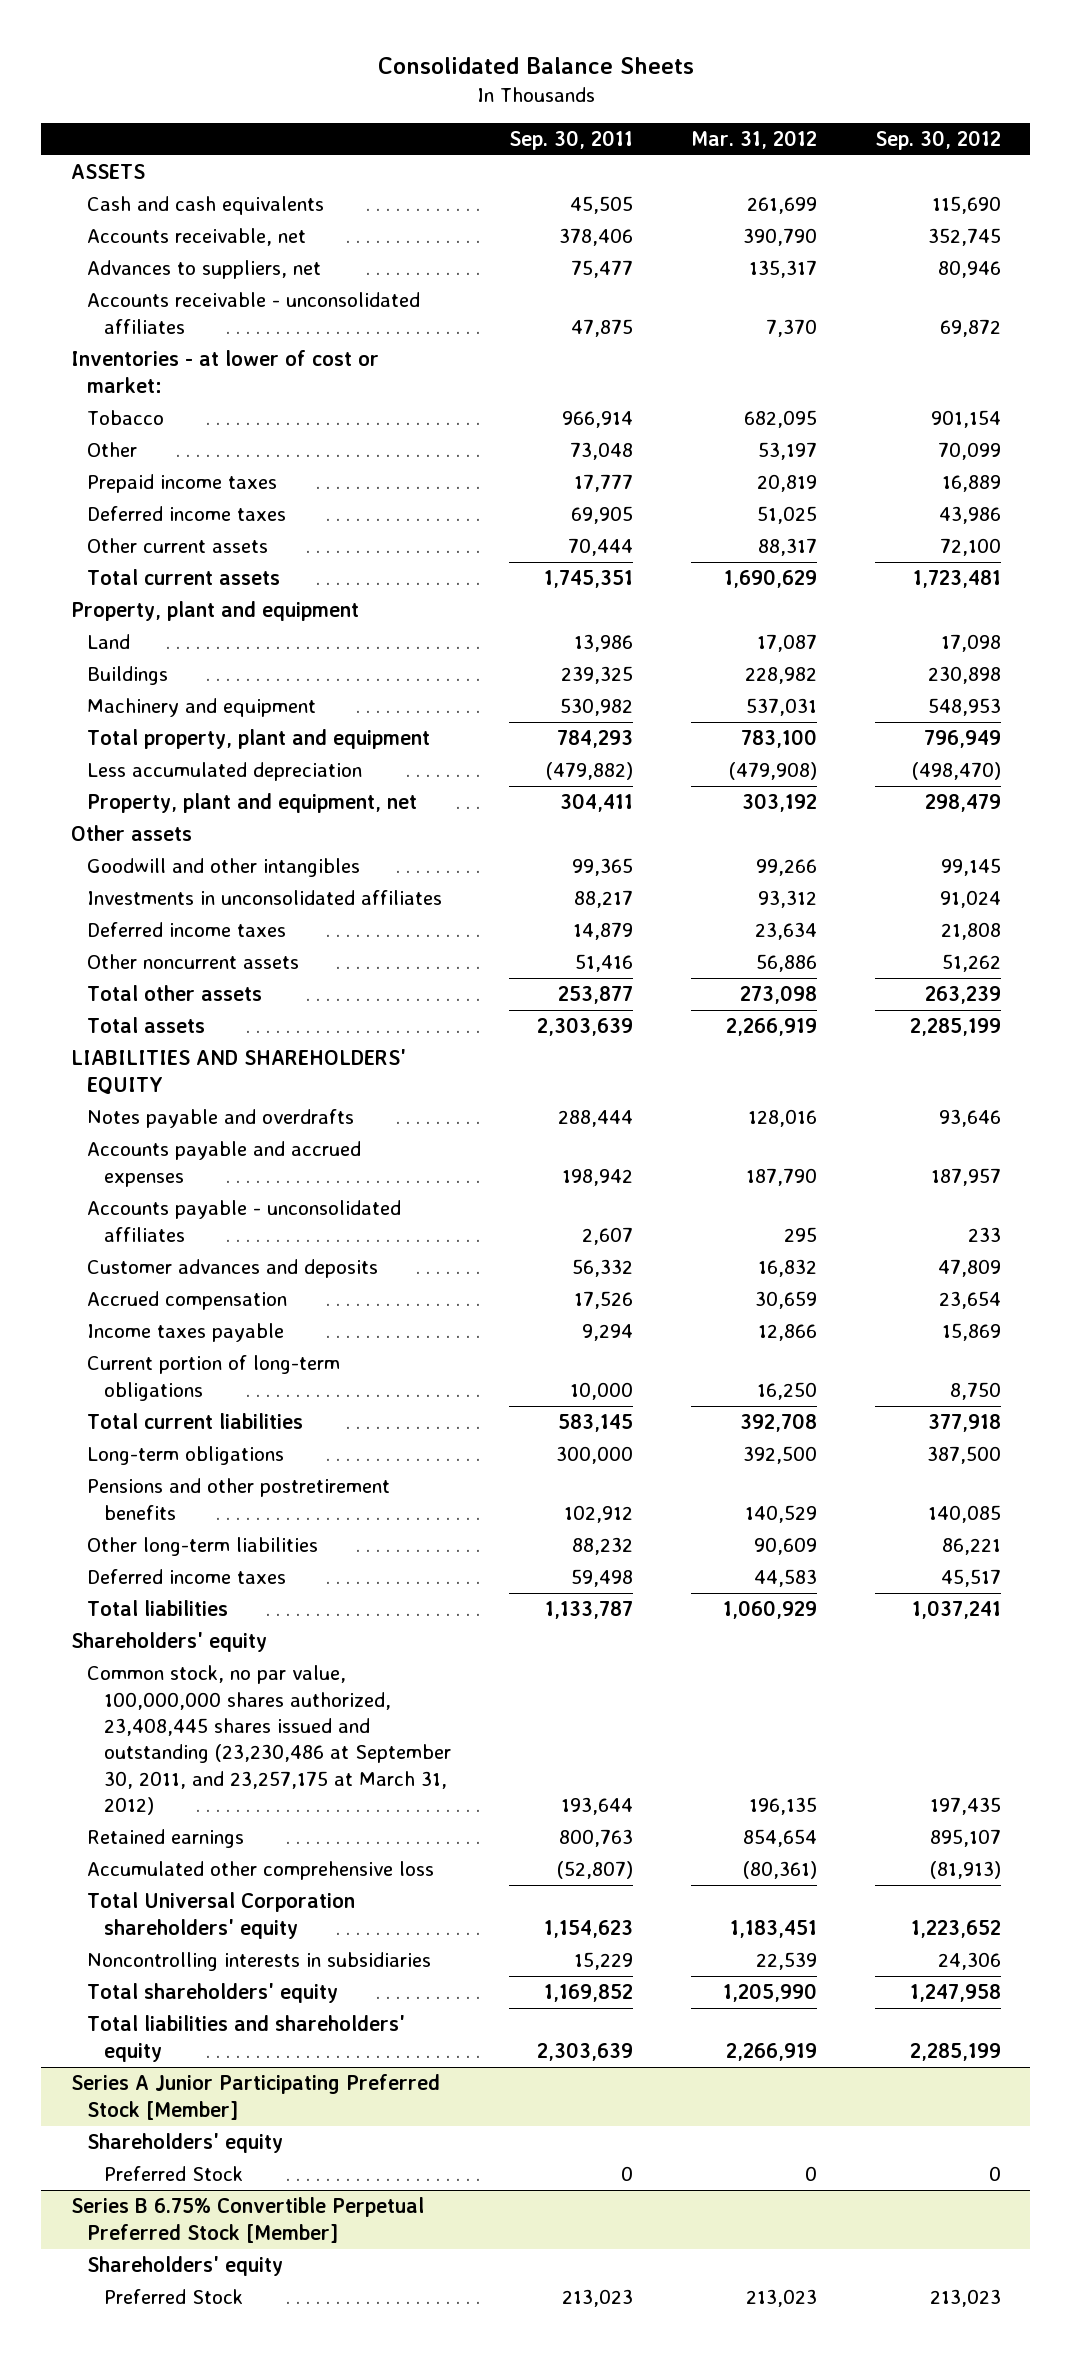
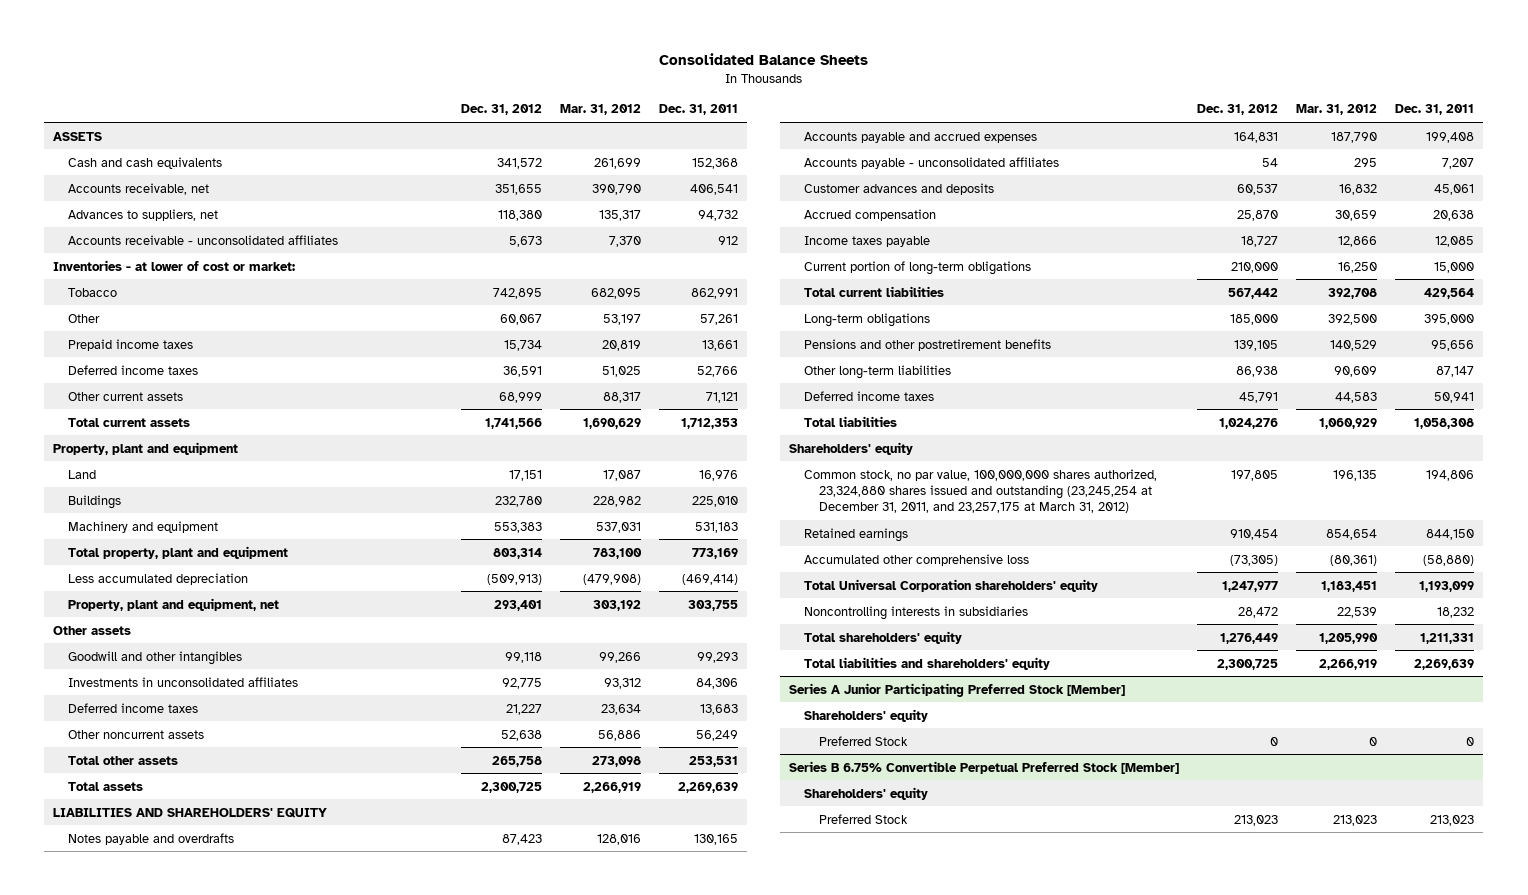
- | Sep. 30, 2011 | Mar. 31, 2012 | Sep. 30, 2012
+ | Dec. 31, 2012 | Mar. 31, 2012 | Dec. 31, 2011
- Common stock, no par value, 100,000,000 shares authorized, 23,408,445 shares issued and outstanding (23,230,486 at September 30, 2011, and 23,257,175 at March 31, 2012) | 193,644 | 196,135 | 197,435
+ Common stock, no par value, 100,000,000 shares authorized, 23,324,880 shares issued and outstanding (23,245,254 at December 31, 2011, and 23,257,175 at March 31, 2012) | 197,805 | 196,135 | 194,806

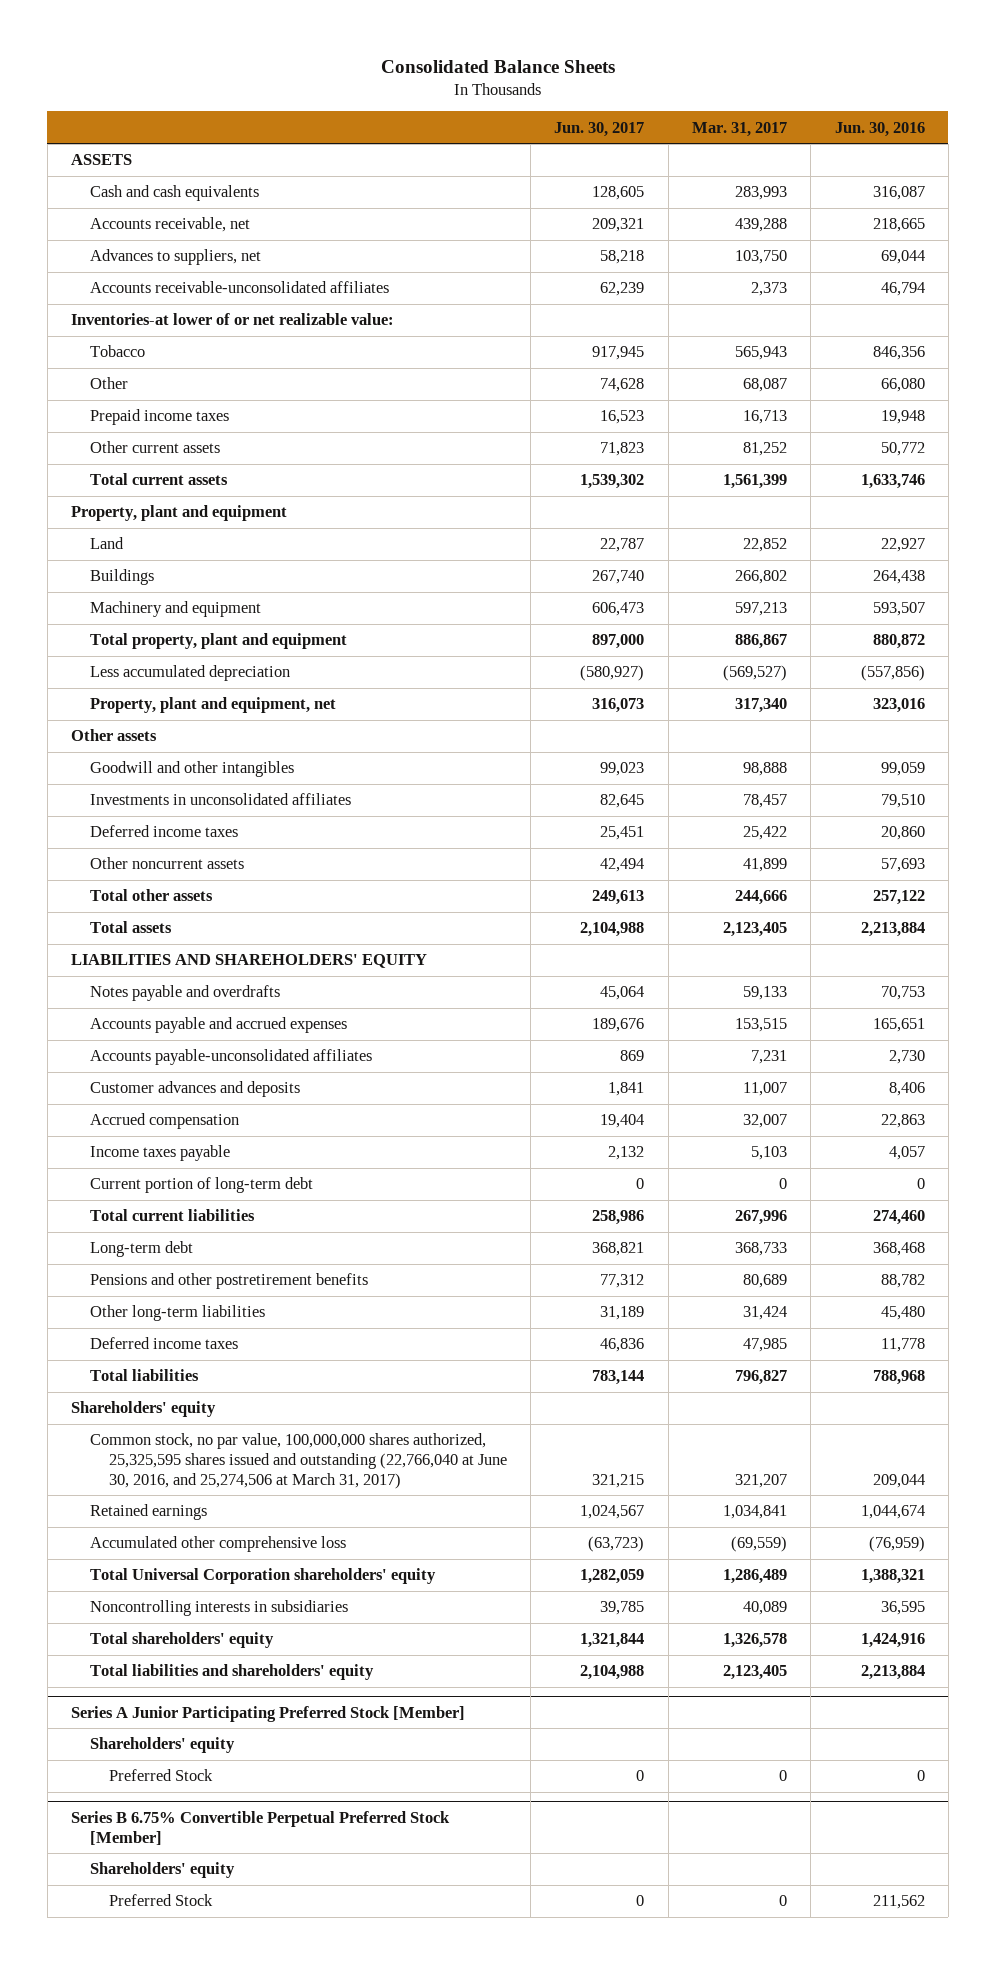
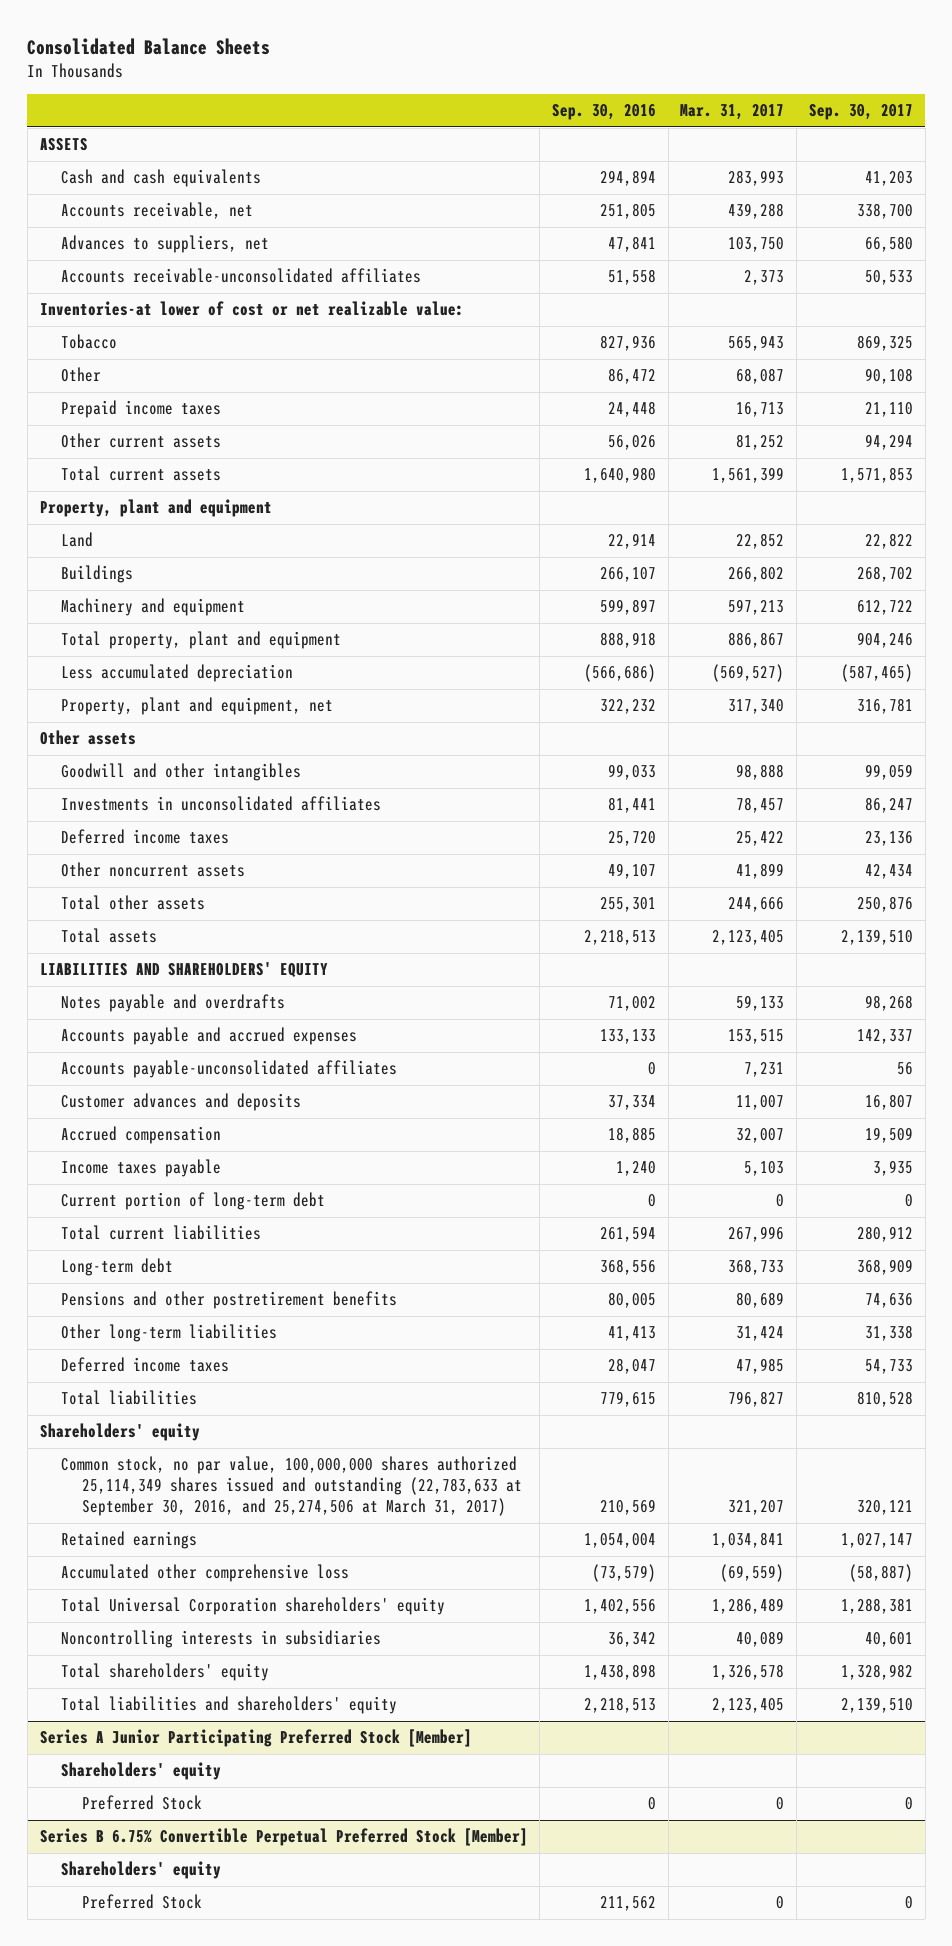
- | Jun. 30, 2017 | Mar. 31, 2017 | Jun. 30, 2016
+ | Sep. 30, 2016 | Mar. 31, 2017 | Sep. 30, 2017
- Inventories-at lower of or net realizable value:
+ Inventories-at lower of cost or net realizable value:
- Common stock, no par value, 100,000,000 shares authorized, 25,325,595 shares issued and outstanding (22,766,040 at June 30, 2016, and 25,274,506 at March 31, 2017) | 321,215 | 321,207 | 209,044
+ Common stock, no par value, 100,000,000 shares authorized 25,114,349 shares issued and outstanding (22,783,633 at September 30, 2016, and 25,274,506 at March 31, 2017) | 210,569 | 321,207 | 320,121

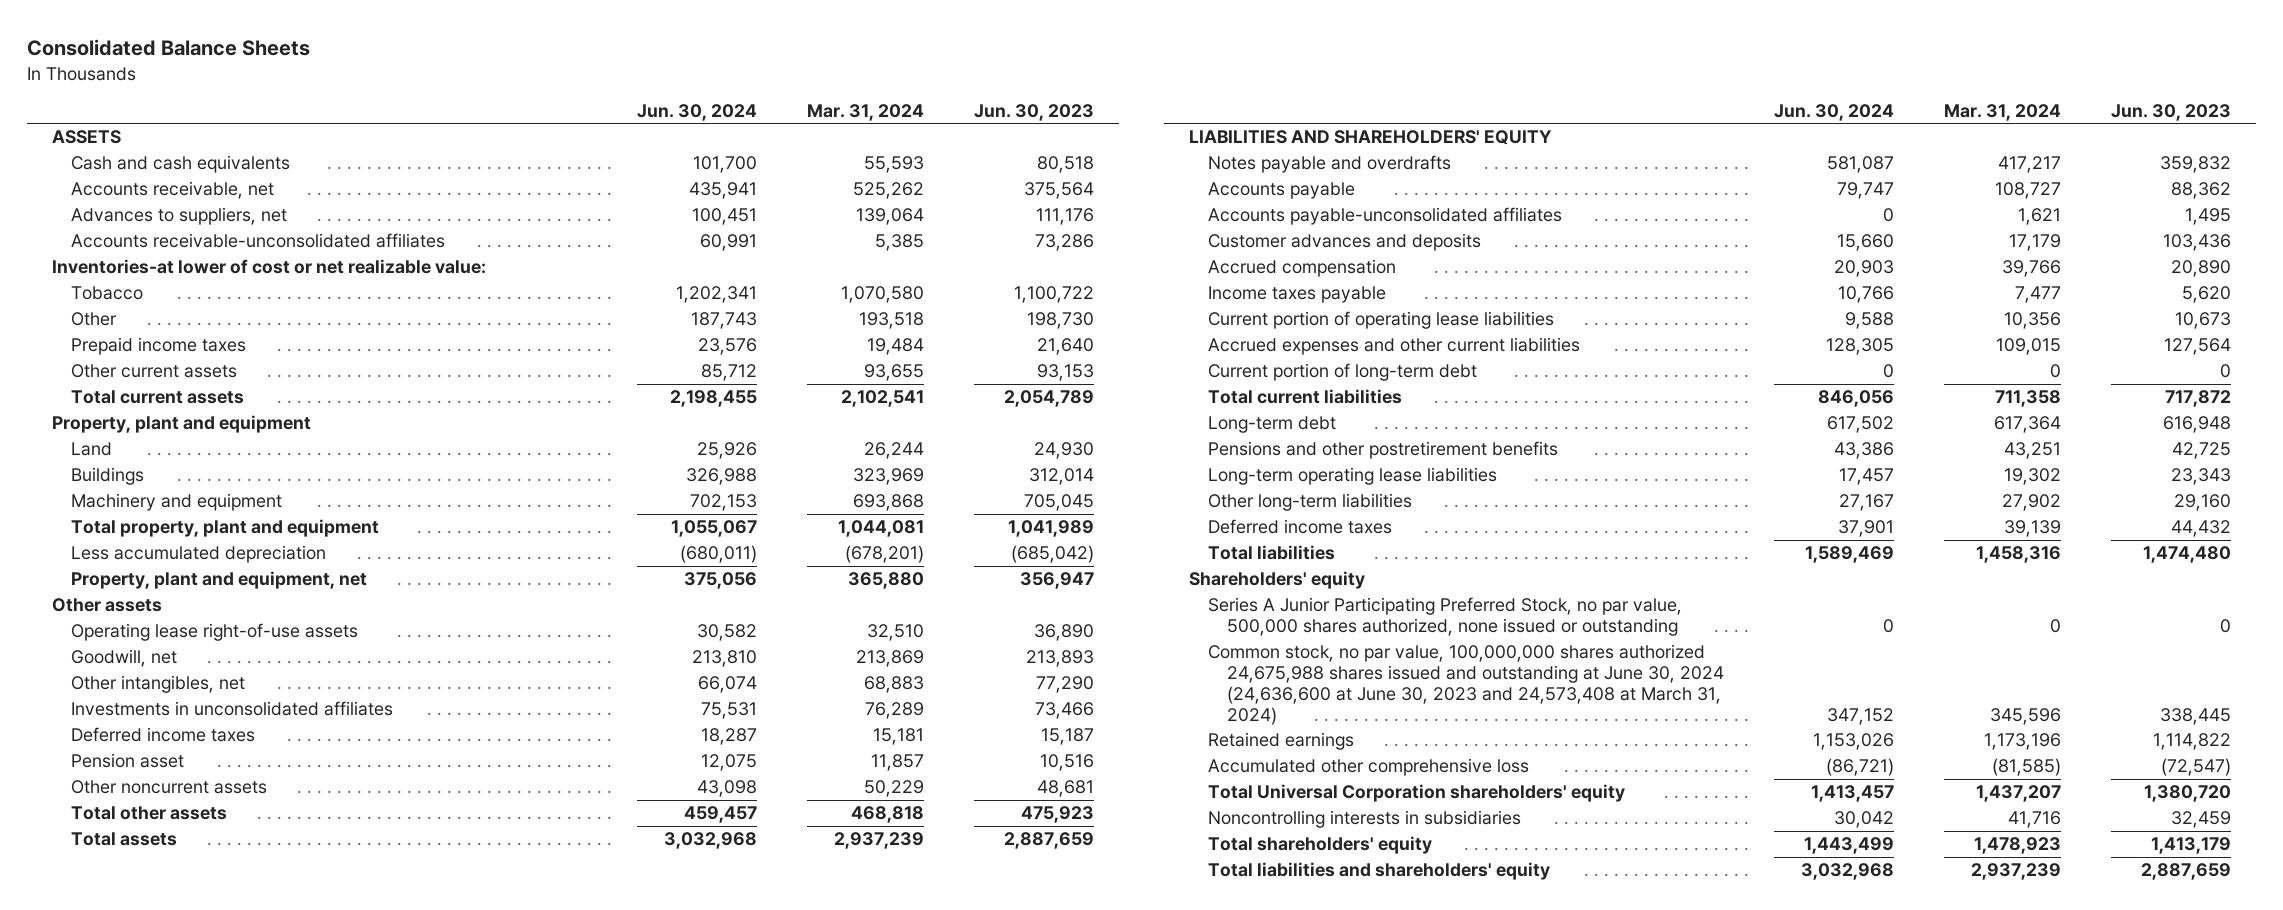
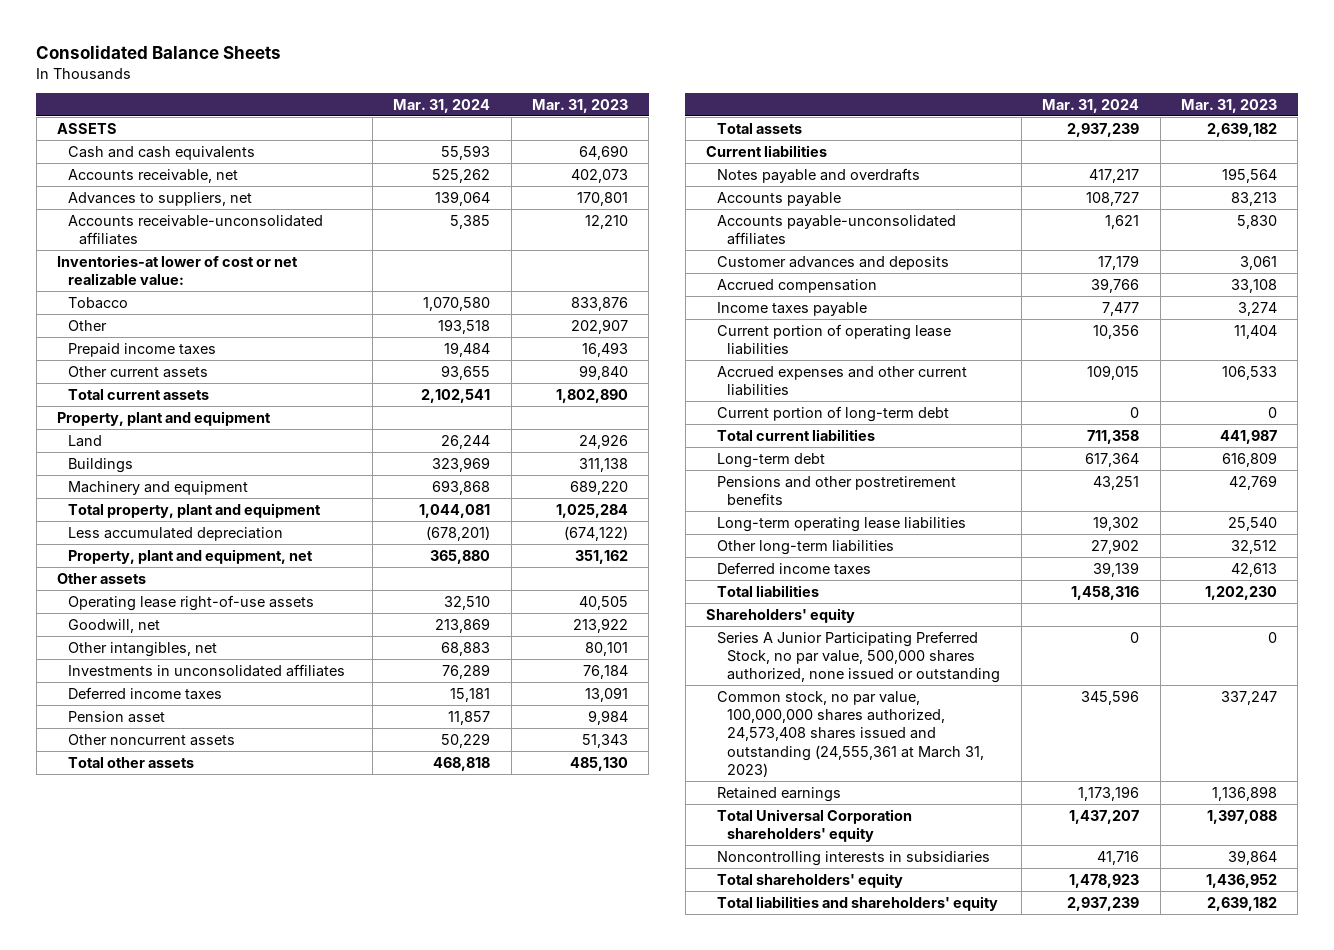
- | Jun. 30, 2024 | Mar. 31, 2024 | Jun. 30, 2023
+ | Mar. 31, 2024 | Mar. 31, 2023
- LIABILITIES AND SHAREHOLDERS' EQUITY
+ Current liabilities
- Common stock, no par value, 100,000,000 shares authorized 24,675,988 shares issued and outstanding at June 30, 2024 (24,636,600 at June 30, 2023 and 24,573,408 at March 31, 2024) | 347,152 | 345,596 | 338,445
+ Common stock, no par value, 100,000,000 shares authorized, 24,573,408 shares issued and outstanding (24,555,361 at March 31, 2023) | 345,596 | 337,247
- Accumulated other comprehensive loss | (86,721) | (81,585) | (72,547)

